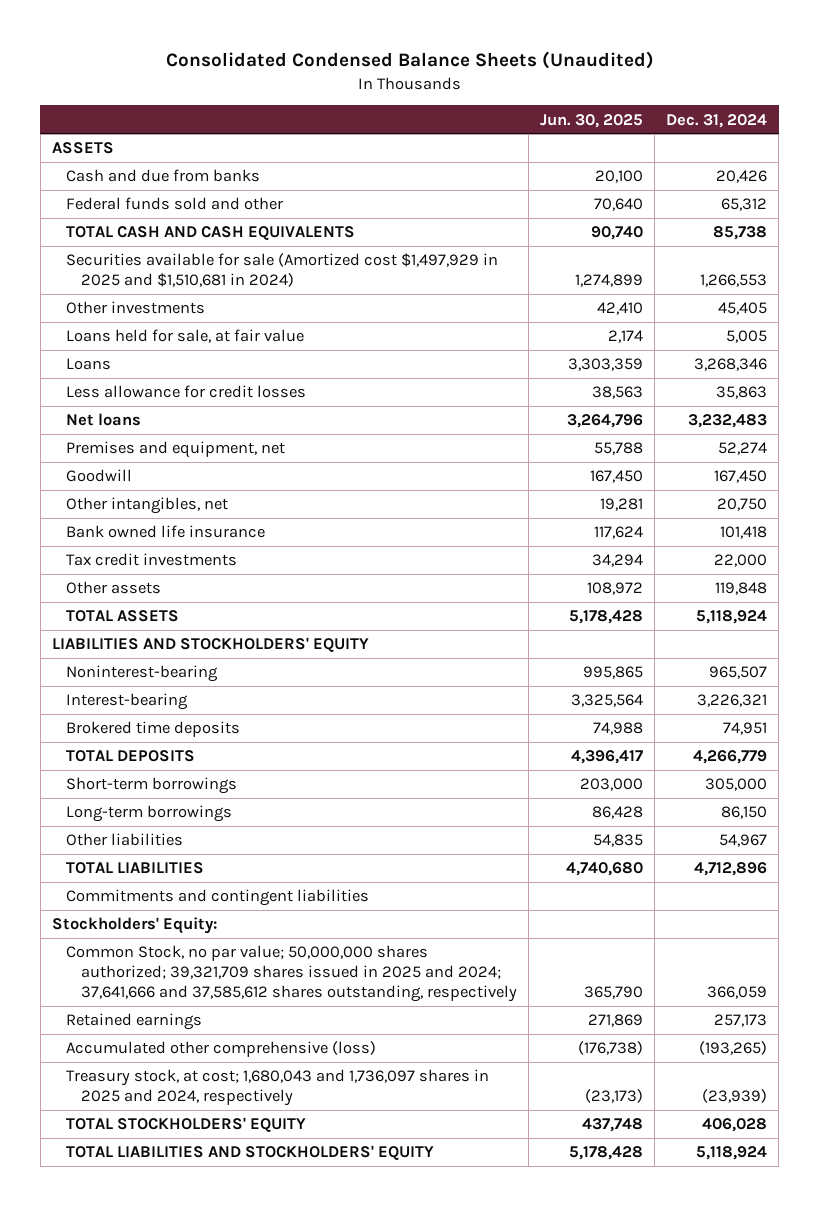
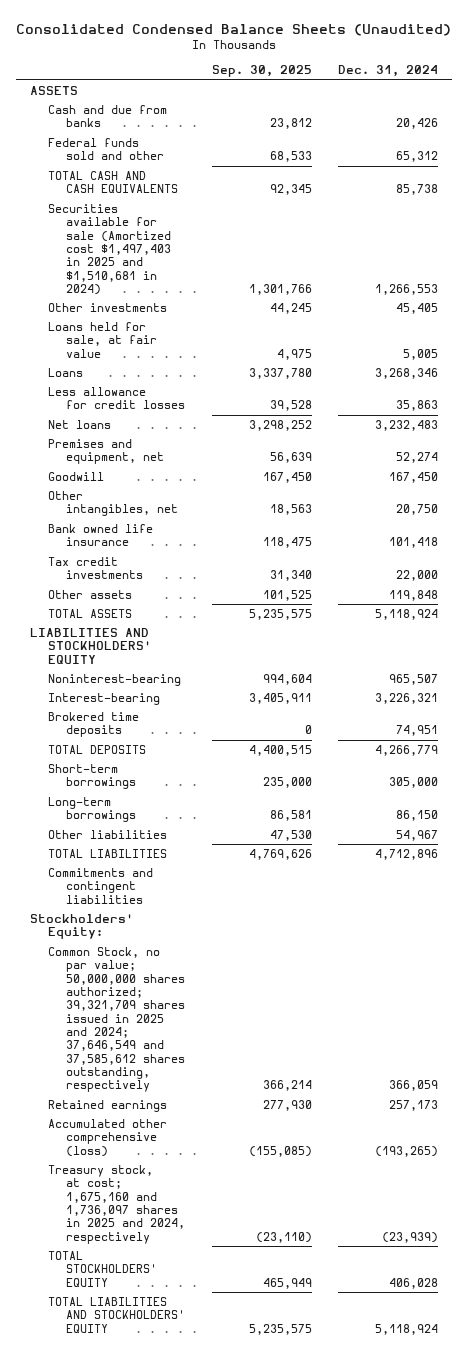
- | Jun. 30, 2025 | Dec. 31, 2024
+ | Sep. 30, 2025 | Dec. 31, 2024
- Securities available for sale (Amortized cost $1,497,929 in 2025 and $1,510,681 in 2024) | 1,274,899 | 1,266,553
+ Securities available for sale (Amortized cost $1,497,403 in 2025 and $1,510,681 in 2024) | 1,301,766 | 1,266,553
- Common Stock, no par value; 50,000,000 shares authorized; 39,321,709 shares issued in 2025 and 2024; 37,641,666 and 37,585,612 shares outstanding, respectively | 365,790 | 366,059
+ Common Stock, no par value; 50,000,000 shares authorized; 39,321,709 shares issued in 2025 and 2024; 37,646,549 and 37,585,612 shares outstanding, respectively | 366,214 | 366,059
- Treasury stock, at cost; 1,680,043 and 1,736,097 shares in 2025 and 2024, respectively | (23,173) | (23,939)
+ Treasury stock, at cost; 1,675,160 and 1,736,097 shares in 2025 and 2024, respectively | (23,110) | (23,939)

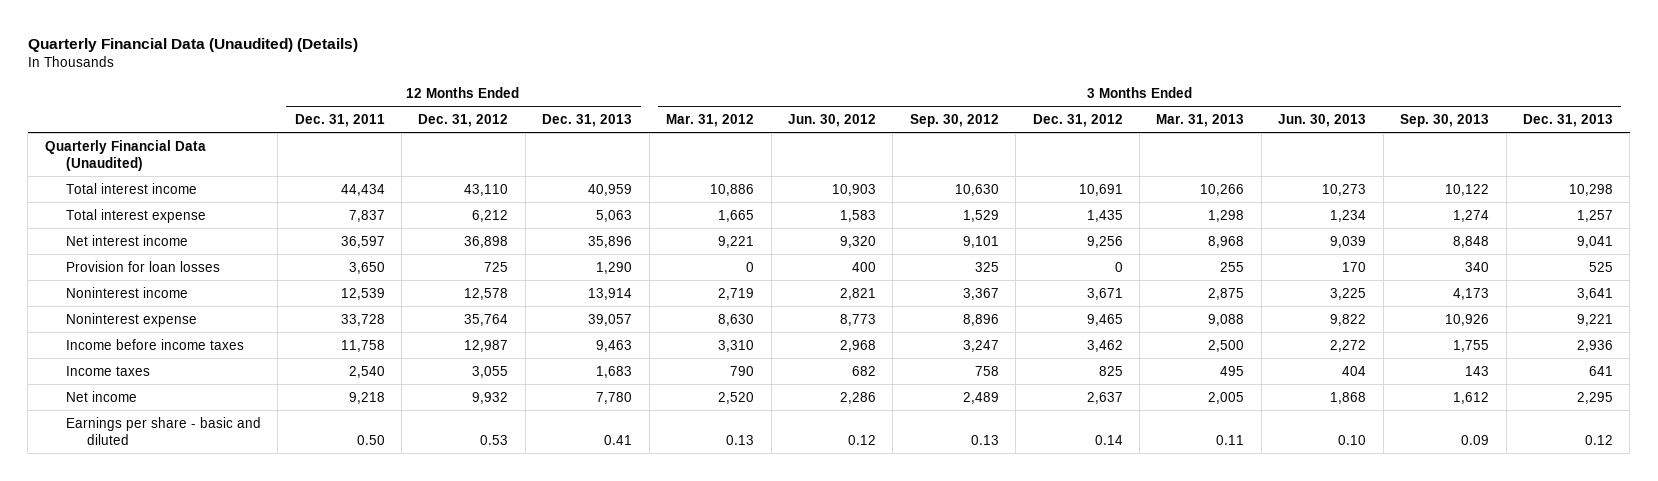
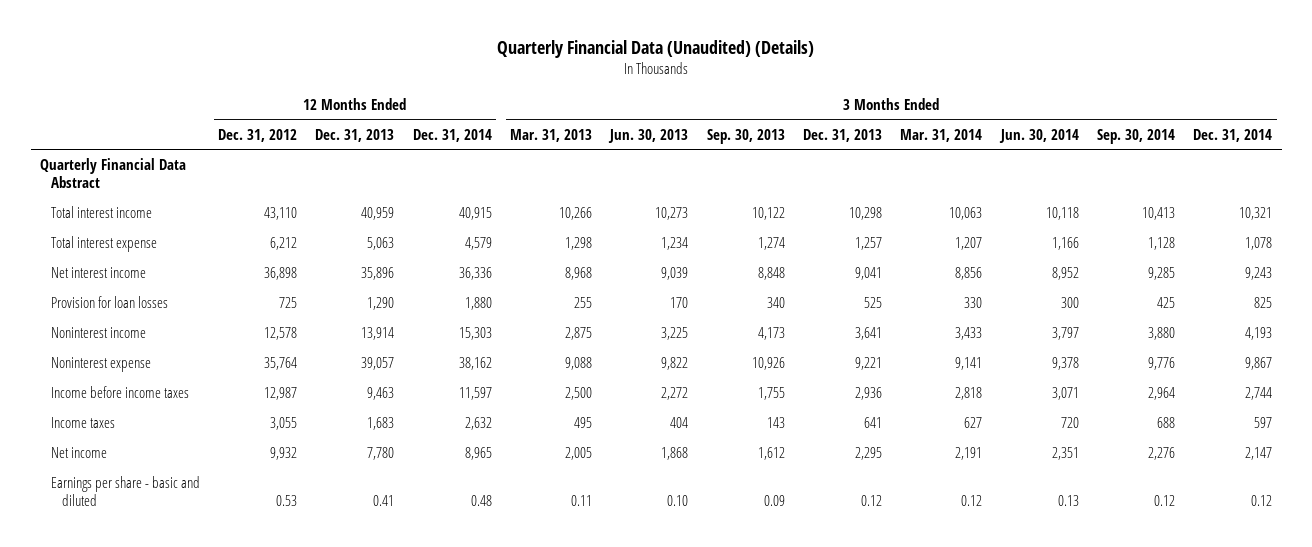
- | 12 Months Ended Dec. 31, 2011 | 12 Months Ended Dec. 31, 2012 | 12 Months Ended Dec. 31, 2013 | 3 Months Ended Mar. 31, 2012 | 3 Months Ended Jun. 30, 2012 | 3 Months Ended Sep. 30, 2012 | 3 Months Ended Dec. 31, 2012 | 3 Months Ended Mar. 31, 2013 | 3 Months Ended Jun. 30, 2013 | 3 Months Ended Sep. 30, 2013 | 3 Months Ended Dec. 31, 2013
+ | 12 Months Ended Dec. 31, 2012 | 12 Months Ended Dec. 31, 2013 | 12 Months Ended Dec. 31, 2014 | 3 Months Ended Mar. 31, 2013 | 3 Months Ended Jun. 30, 2013 | 3 Months Ended Sep. 30, 2013 | 3 Months Ended Dec. 31, 2013 | 3 Months Ended Mar. 31, 2014 | 3 Months Ended Jun. 30, 2014 | 3 Months Ended Sep. 30, 2014 | 3 Months Ended Dec. 31, 2014
- Quarterly Financial Data (Unaudited)
+ Quarterly Financial Data Abstract

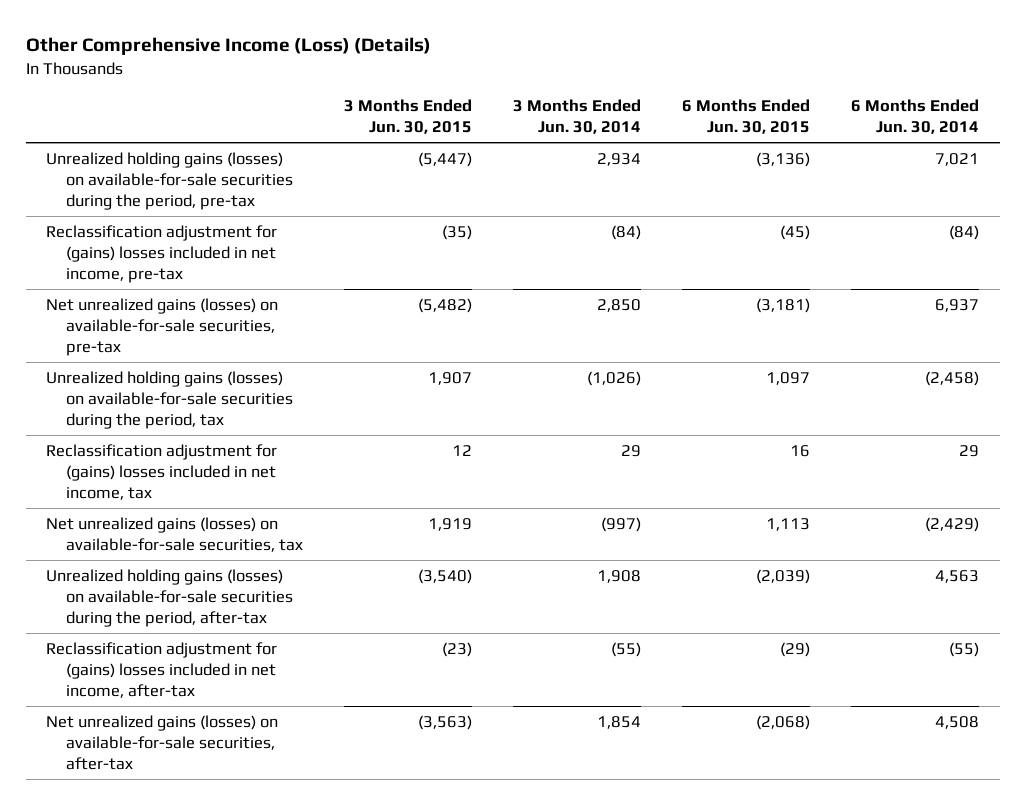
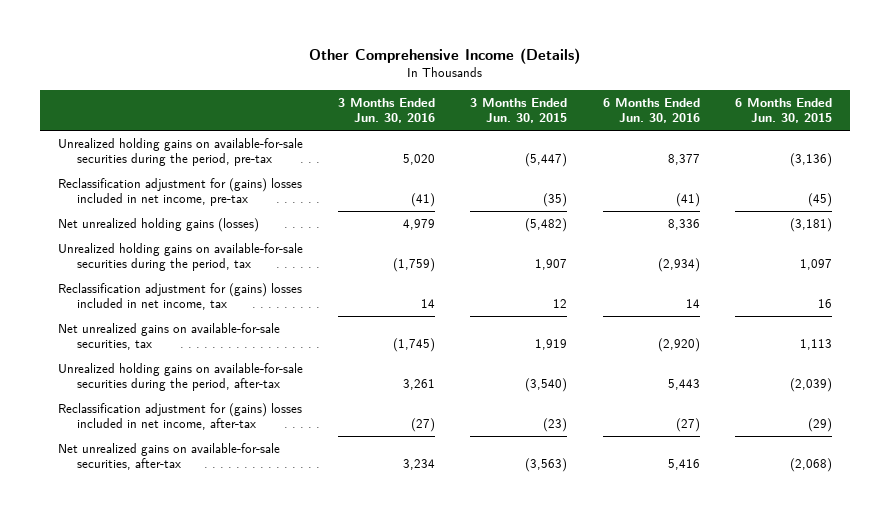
- Other Comprehensive Income (Loss) (Details)
+ Other Comprehensive Income (Details)
- | 3 Months Ended Jun. 30, 2015 | 3 Months Ended Jun. 30, 2014 | 6 Months Ended Jun. 30, 2015 | 6 Months Ended Jun. 30, 2014
+ | 3 Months Ended Jun. 30, 2016 | 3 Months Ended Jun. 30, 2015 | 6 Months Ended Jun. 30, 2016 | 6 Months Ended Jun. 30, 2015
- Unrealized holding gains (losses) on available-for-sale securities during the period, pre-tax | (5,447) | 2,934 | (3,136) | 7,021
+ Unrealized holding gains on available-for-sale securities during the period, pre-tax | 5,020 | (5,447) | 8,377 | (3,136)
- Net unrealized gains (losses) on available-for-sale securities, pre-tax | (5,482) | 2,850 | (3,181) | 6,937
- Unrealized holding gains (losses) on available-for-sale securities during the period, tax | 1,907 | (1,026) | 1,097 | (2,458)
+ Net unrealized holding gains (losses) | 4,979 | (5,482) | 8,336 | (3,181)
+ Unrealized holding gains on available-for-sale securities during the period, tax | (1,759) | 1,907 | (2,934) | 1,097
- Net unrealized gains (losses) on available-for-sale securities, tax | 1,919 | (997) | 1,113 | (2,429)
- Unrealized holding gains (losses) on available-for-sale securities during the period, after-tax | (3,540) | 1,908 | (2,039) | 4,563
+ Net unrealized gains on available-for-sale securities, tax | (1,745) | 1,919 | (2,920) | 1,113
+ Unrealized holding gains on available-for-sale securities during the period, after-tax | 3,261 | (3,540) | 5,443 | (2,039)
- Net unrealized gains (losses) on available-for-sale securities, after-tax | (3,563) | 1,854 | (2,068) | 4,508
+ Net unrealized gains on available-for-sale securities, after-tax | 3,234 | (3,563) | 5,416 | (2,068)

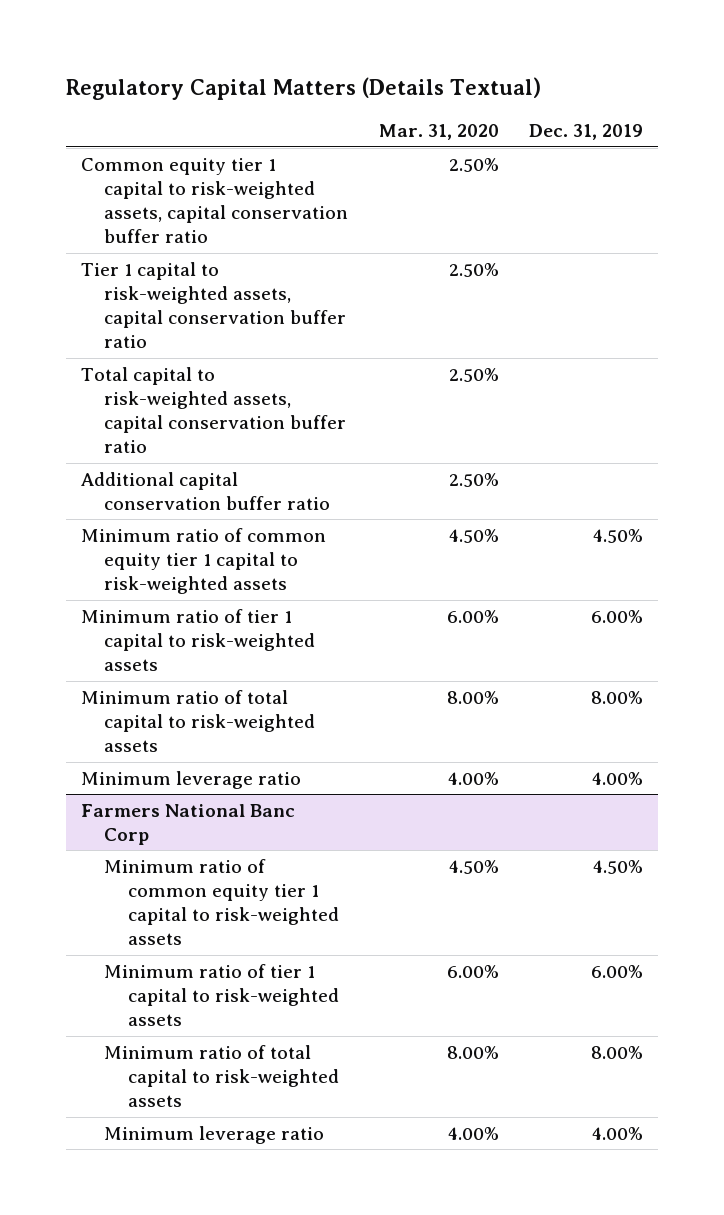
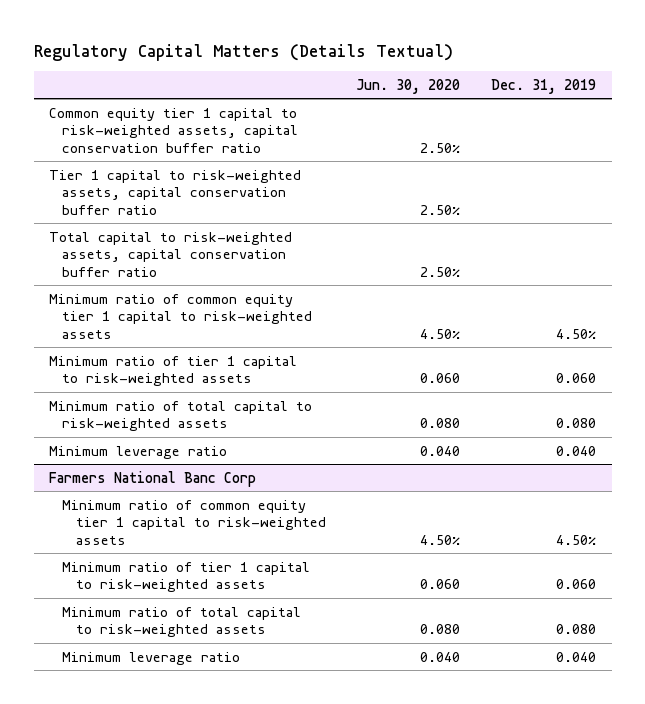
- | Mar. 31, 2020 | Dec. 31, 2019
+ | Jun. 30, 2020 | Dec. 31, 2019
- Additional capital conservation buffer ratio | 2.50% |
- Minimum ratio of tier 1 capital to risk-weighted assets | 6.00% | 6.00%
- Minimum ratio of total capital to risk-weighted assets | 8.00% | 8.00%
- Minimum leverage ratio | 4.00% | 4.00%
+ Minimum ratio of tier 1 capital to risk-weighted assets | 0.060 | 0.060
+ Minimum ratio of total capital to risk-weighted assets | 0.080 | 0.080
+ Minimum leverage ratio | 0.040 | 0.040
@ Farmers National Banc Corp
- Minimum ratio of tier 1 capital to risk-weighted assets | 6.00% | 6.00%
- Minimum ratio of total capital to risk-weighted assets | 8.00% | 8.00%
- Minimum leverage ratio | 4.00% | 4.00%
+ Minimum ratio of tier 1 capital to risk-weighted assets | 0.060 | 0.060
+ Minimum ratio of total capital to risk-weighted assets | 0.080 | 0.080
+ Minimum leverage ratio | 0.040 | 0.040

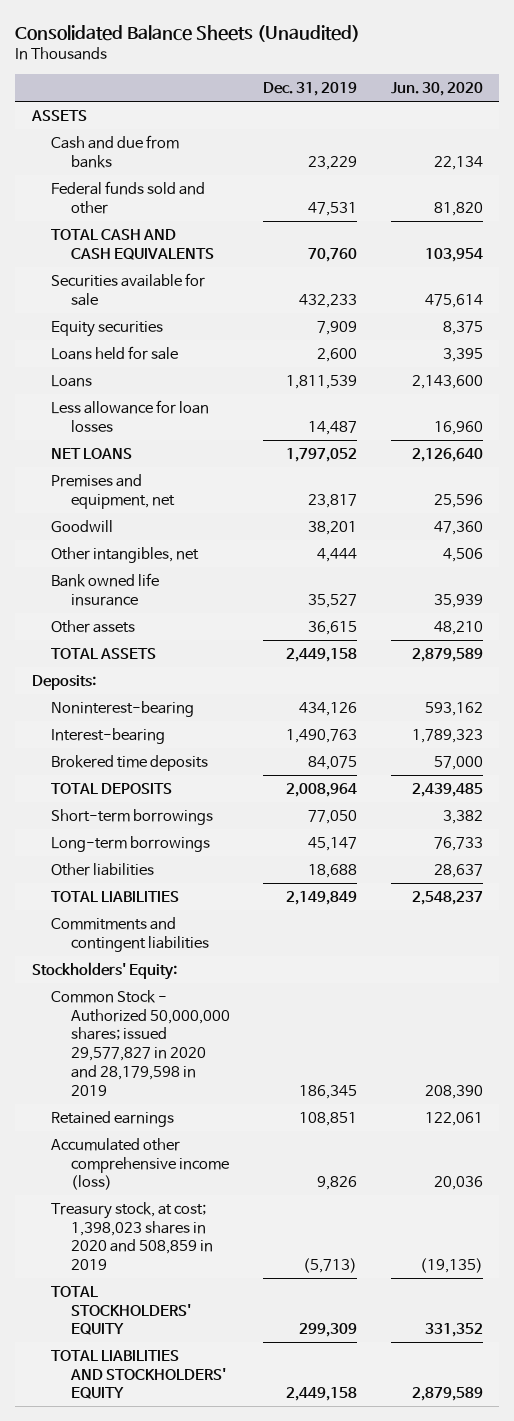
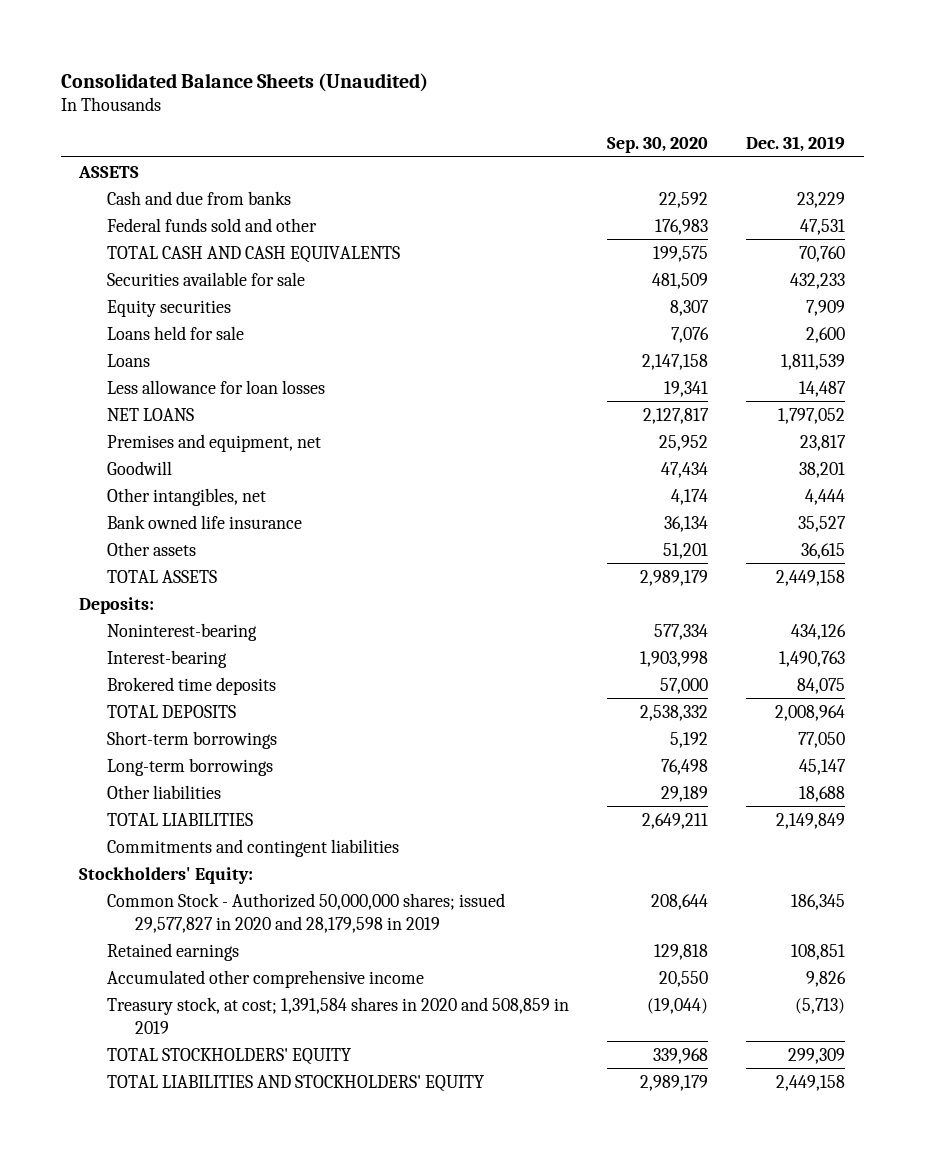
- | Dec. 31, 2019 | Jun. 30, 2020
+ | Sep. 30, 2020 | Dec. 31, 2019
- Accumulated other comprehensive income (loss) | 9,826 | 20,036
- Treasury stock, at cost; 1,398,023 shares in 2020 and 508,859 in 2019 | (5,713) | (19,135)
+ Accumulated other comprehensive income | 20,550 | 9,826
+ Treasury stock, at cost; 1,391,584 shares in 2020 and 508,859 in 2019 | (19,044) | (5,713)

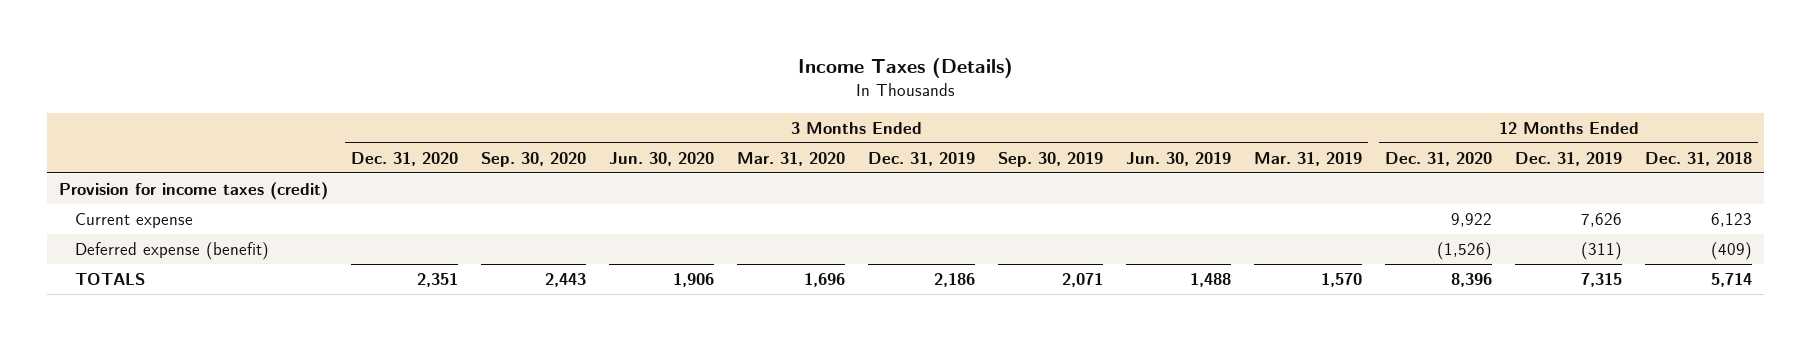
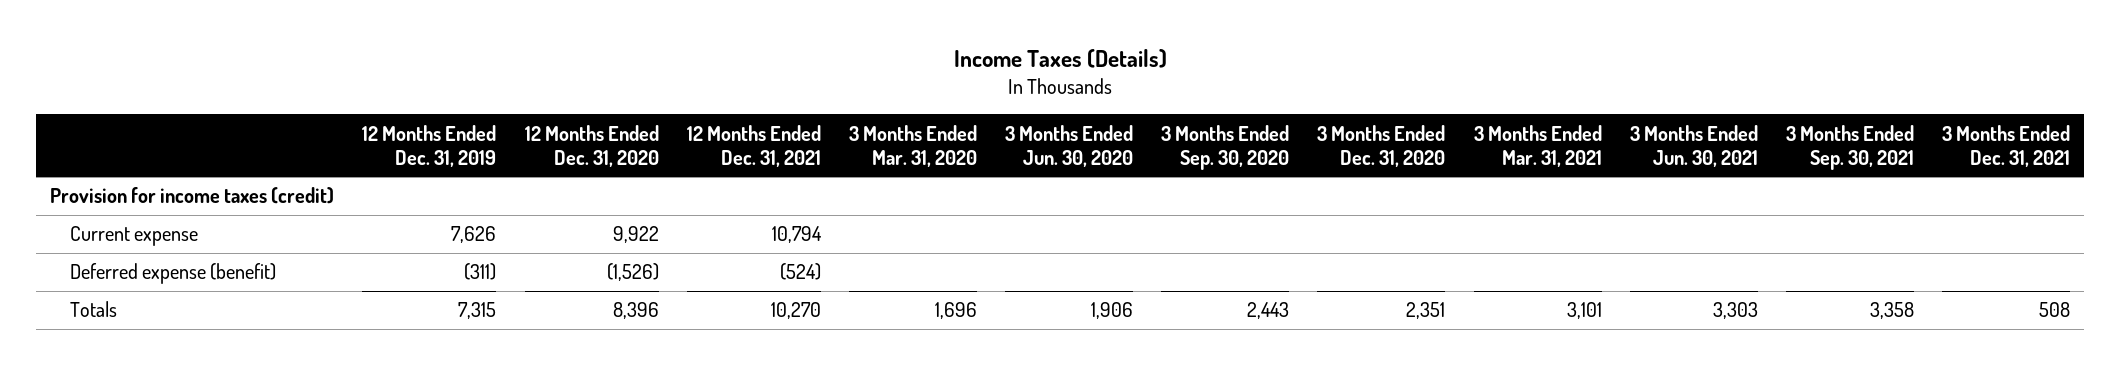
- | 3 Months Ended Dec. 31, 2020 | 3 Months Ended Sep. 30, 2020 | 3 Months Ended Jun. 30, 2020 | 3 Months Ended Mar. 31, 2020 | 3 Months Ended Dec. 31, 2019 | 3 Months Ended Sep. 30, 2019 | 3 Months Ended Jun. 30, 2019 | 3 Months Ended Mar. 31, 2019 | 12 Months Ended Dec. 31, 2020 | 12 Months Ended Dec. 31, 2019 | 12 Months Ended Dec. 31, 2018
+ | 12 Months Ended Dec. 31, 2019 | 12 Months Ended Dec. 31, 2020 | 12 Months Ended Dec. 31, 2021 | 3 Months Ended Mar. 31, 2020 | 3 Months Ended Jun. 30, 2020 | 3 Months Ended Sep. 30, 2020 | 3 Months Ended Dec. 31, 2020 | 3 Months Ended Mar. 31, 2021 | 3 Months Ended Jun. 30, 2021 | 3 Months Ended Sep. 30, 2021 | 3 Months Ended Dec. 31, 2021
- TOTALS | 2,351 | 2,443 | 1,906 | 1,696 | 2,186 | 2,071 | 1,488 | 1,570 | 8,396 | 7,315 | 5,714
+ Totals | 7,315 | 8,396 | 10,270 | 1,696 | 1,906 | 2,443 | 2,351 | 3,101 | 3,303 | 3,358 | 508

